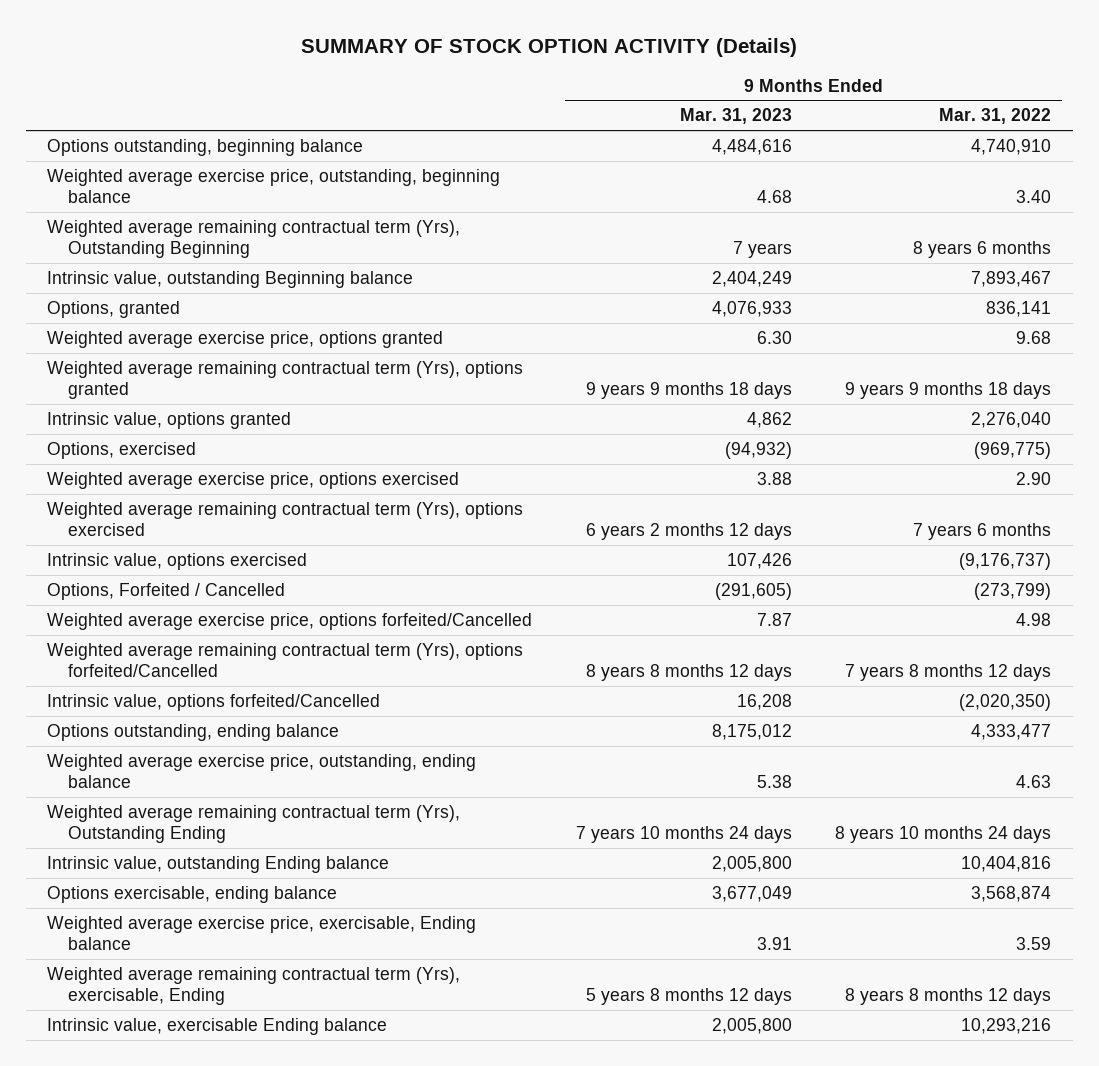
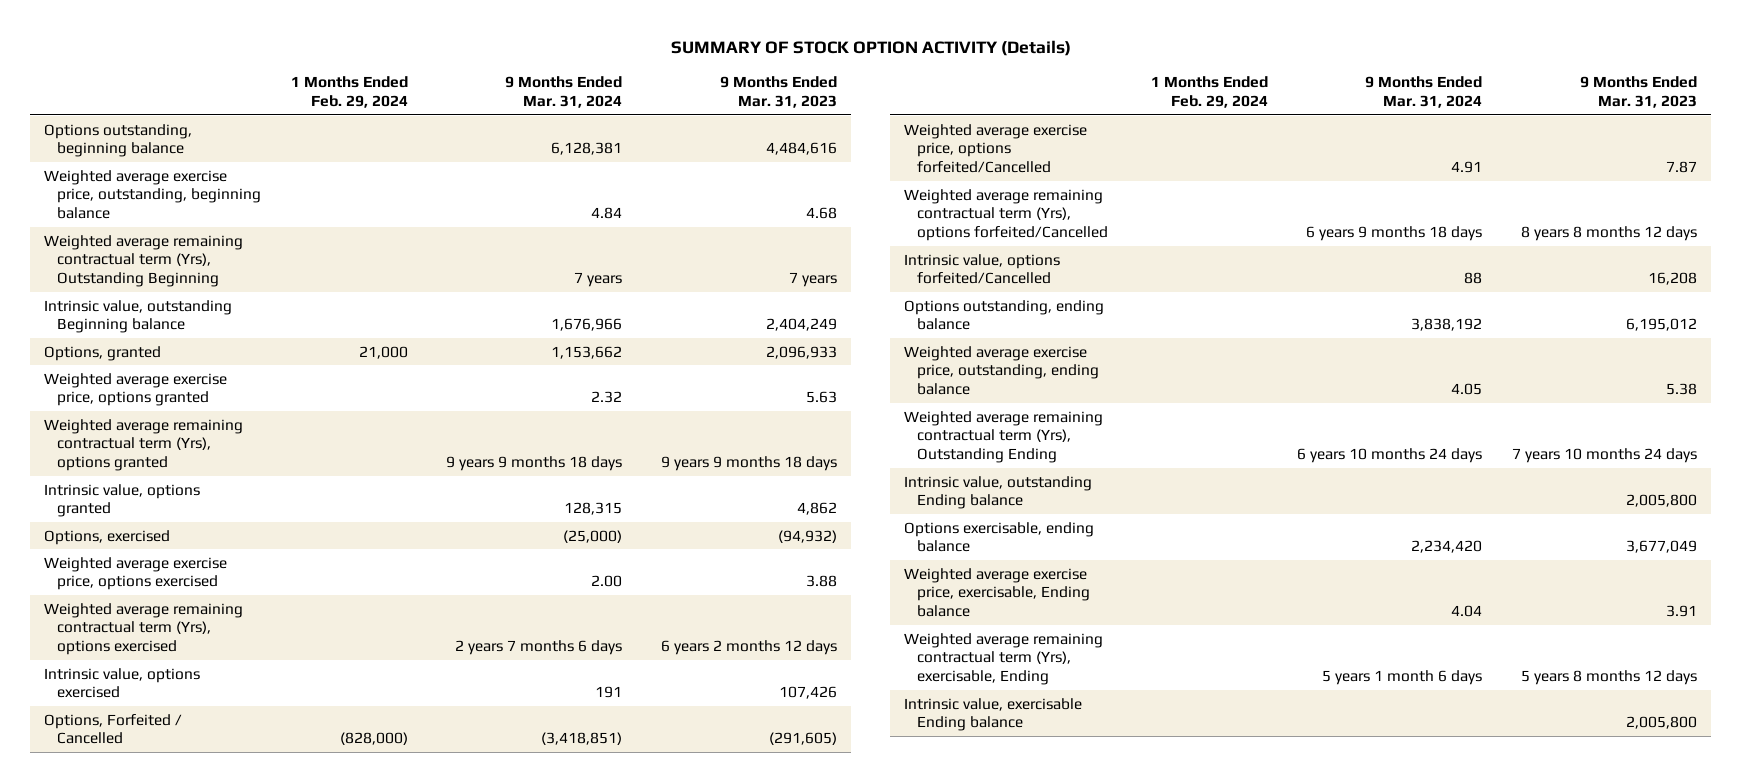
- | 9 Months Ended Mar. 31, 2023 | 9 Months Ended Mar. 31, 2022
+ | 1 Months Ended Feb. 29, 2024 | 9 Months Ended Mar. 31, 2024 | 9 Months Ended Mar. 31, 2023
- Options, granted | 4,076,933 | 836,141
- Weighted average exercise price, options granted | 6.30 | 9.68
+ Options, granted | 21,000 | 1,153,662 | 2,096,933
+ Weighted average exercise price, options granted | | 2.32 | 5.63
- Options outstanding, ending balance | 8,175,012 | 4,333,477
+ Options outstanding, ending balance | | 3,838,192 | 6,195,012

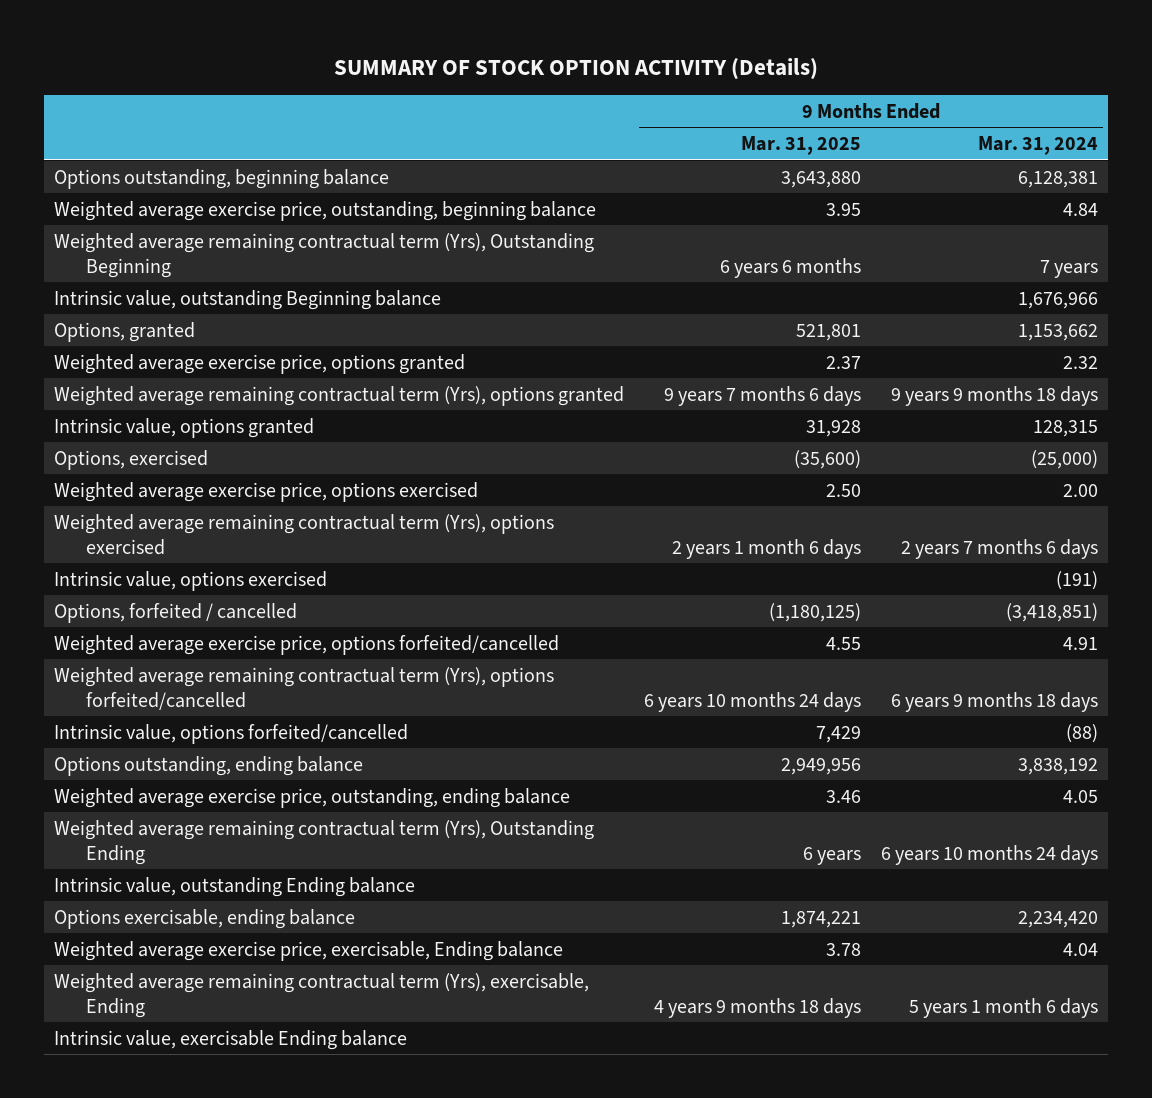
- | 1 Months Ended Feb. 29, 2024 | 9 Months Ended Mar. 31, 2024 | 9 Months Ended Mar. 31, 2023
+ | 9 Months Ended Mar. 31, 2025 | 9 Months Ended Mar. 31, 2024
- Intrinsic value, options exercised | | 191 | 107,426
- Options, Forfeited / Cancelled | (828,000) | (3,418,851) | (291,605)
- Weighted average exercise price, options forfeited/Cancelled | | 4.91 | 7.87
- Weighted average remaining contractual term (Yrs), options forfeited/Cancelled | | 6 years 9 months 18 days | 8 years 8 months 12 days
- Intrinsic value, options forfeited/Cancelled | | 88 | 16,208
+ Intrinsic value, options exercised | | (191)
+ Options, forfeited / cancelled | (1,180,125) | (3,418,851)
+ Weighted average exercise price, options forfeited/cancelled | 4.55 | 4.91
+ Weighted average remaining contractual term (Yrs), options forfeited/cancelled | 6 years 10 months 24 days | 6 years 9 months 18 days
+ Intrinsic value, options forfeited/cancelled | 7,429 | (88)

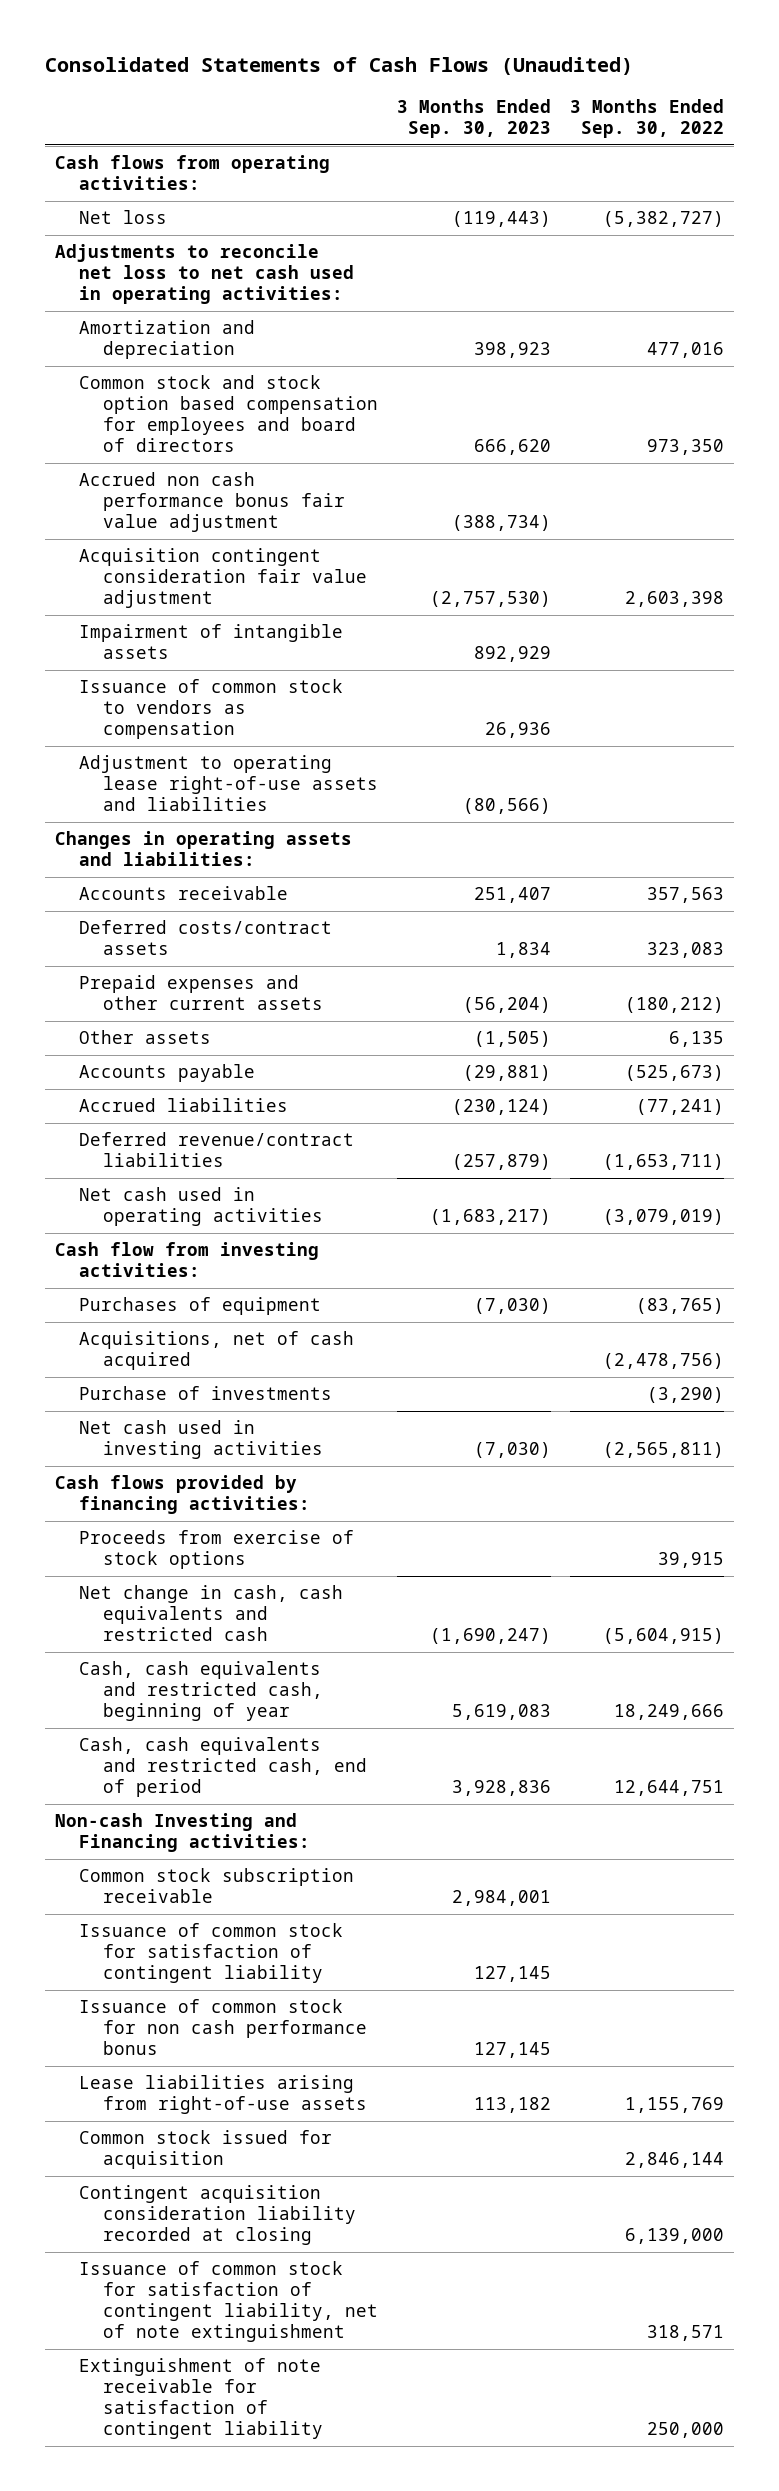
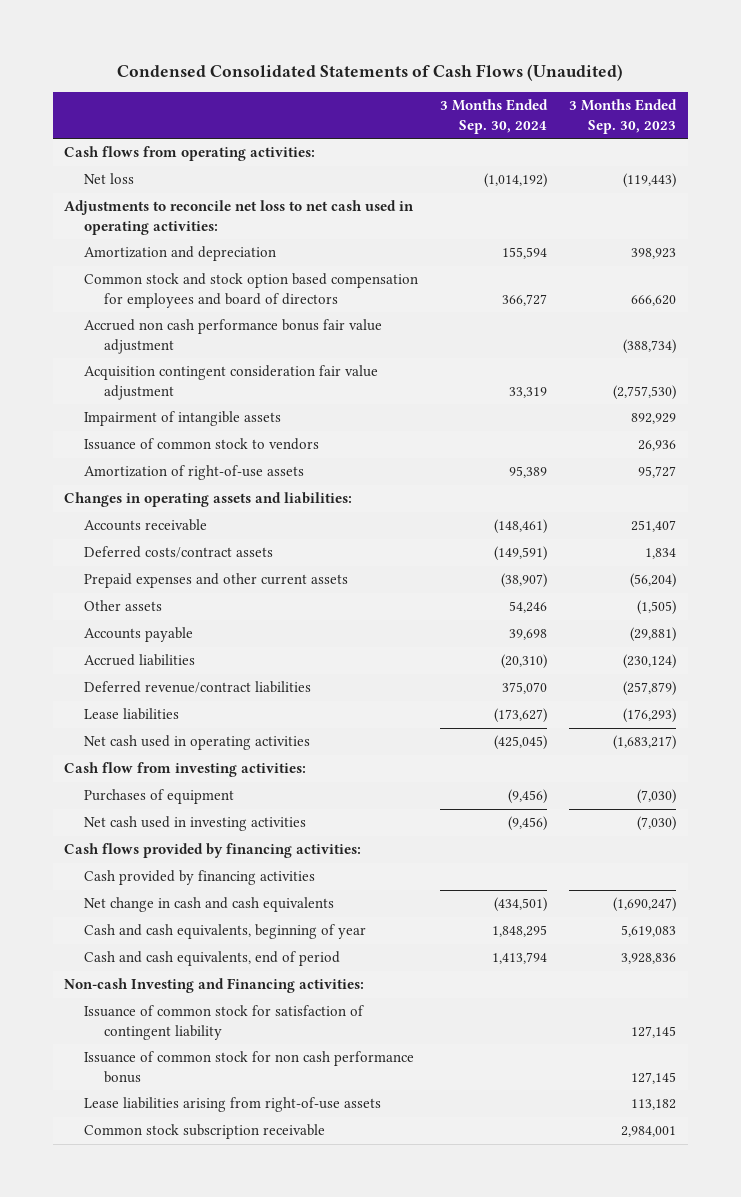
- Consolidated Statements of Cash Flows (Unaudited)
+ Condensed Consolidated Statements of Cash Flows (Unaudited)
- | 3 Months Ended Sep. 30, 2023 | 3 Months Ended Sep. 30, 2022
+ | 3 Months Ended Sep. 30, 2024 | 3 Months Ended Sep. 30, 2023
- Issuance of common stock to vendors as compensation | 26,936 |
- Adjustment to operating lease right-of-use assets and liabilities | (80,566) |
+ Issuance of common stock to vendors | | 26,936
+ Amortization of right-of-use assets | 95,389 | 95,727
+ Lease liabilities | (173,627) | (176,293)
- Acquisitions, net of cash acquired | | (2,478,756)
- Purchase of investments | | (3,290)
- Proceeds from exercise of stock options | | 39,915
- Net change in cash, cash equivalents and restricted cash | (1,690,247) | (5,604,915)
- Cash, cash equivalents and restricted cash, beginning of year | 5,619,083 | 18,249,666
- Cash, cash equivalents and restricted cash, end of period | 3,928,836 | 12,644,751
+ Cash provided by financing activities
+ Net change in cash and cash equivalents | (434,501) | (1,690,247)
+ Cash and cash equivalents, beginning of year | 1,848,295 | 5,619,083
+ Cash and cash equivalents, end of period | 1,413,794 | 3,928,836
- Common stock issued for acquisition | | 2,846,144
- Contingent acquisition consideration liability recorded at closing | | 6,139,000
- Issuance of common stock for satisfaction of contingent liability, net of note extinguishment | | 318,571
- Extinguishment of note receivable for satisfaction of contingent liability | | 250,000
moved down: Common stock subscription receivable | | 2,984,001

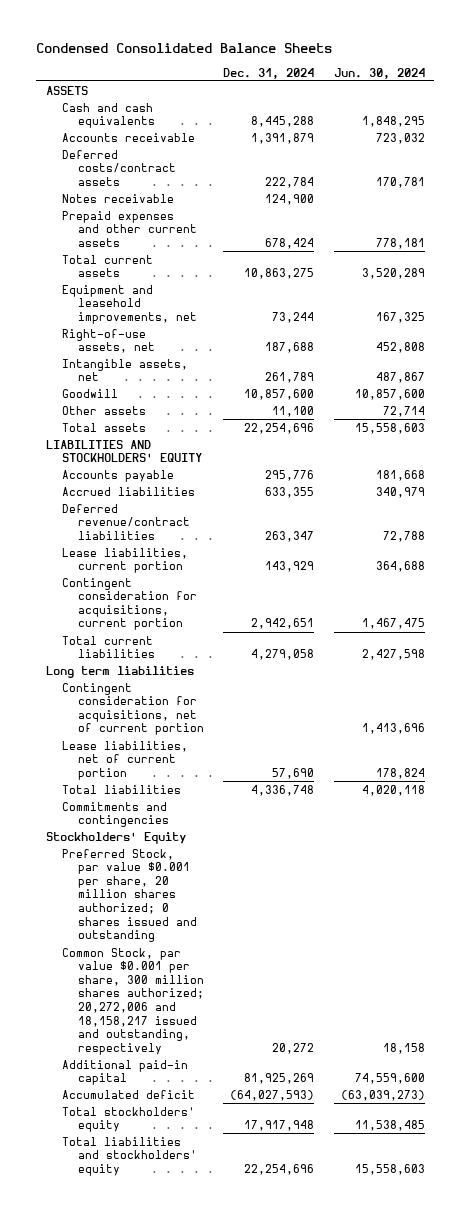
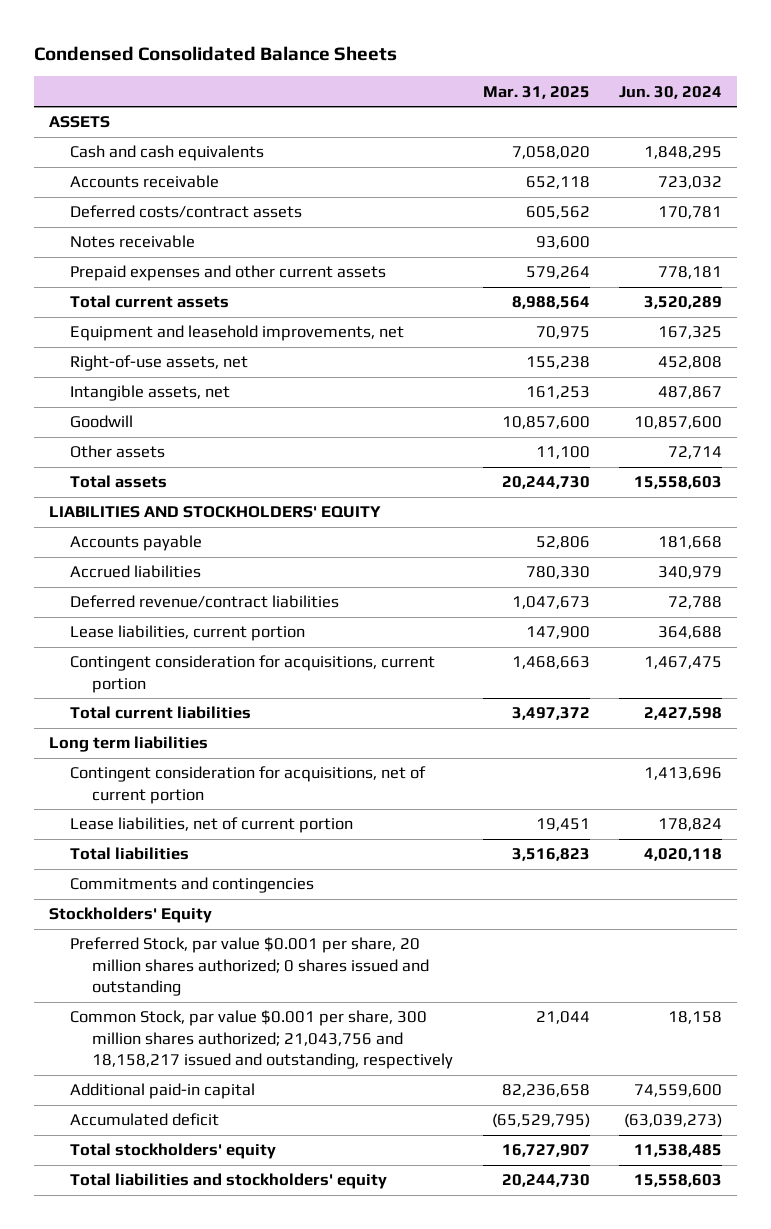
- | Dec. 31, 2024 | Jun. 30, 2024
+ | Mar. 31, 2025 | Jun. 30, 2024
- Common Stock, par value $0.001 per share, 300 million shares authorized; 20,272,006 and 18,158,217 issued and outstanding, respectively | 20,272 | 18,158
+ Common Stock, par value $0.001 per share, 300 million shares authorized; 21,043,756 and 18,158,217 issued and outstanding, respectively | 21,044 | 18,158

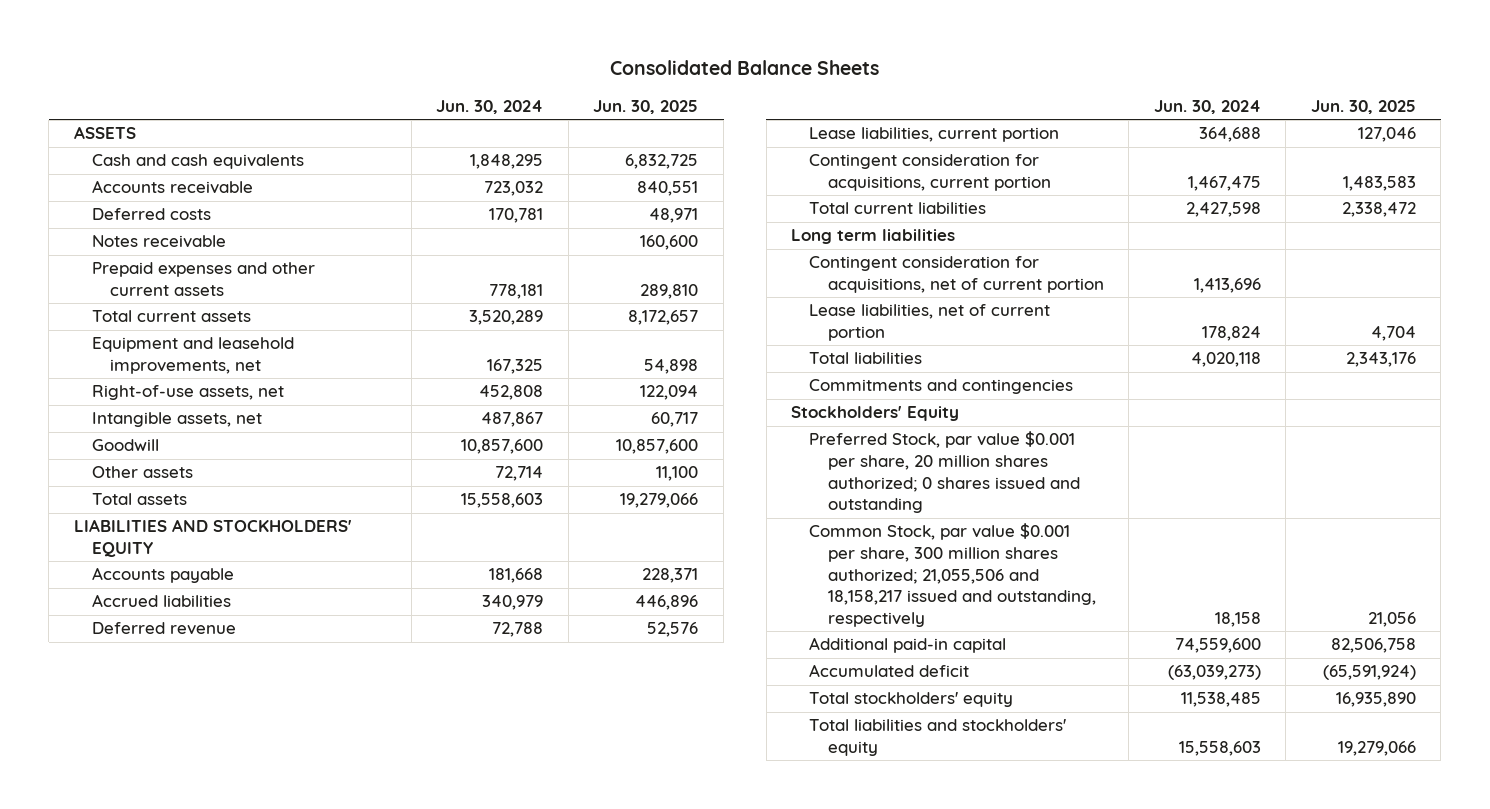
- Condensed Consolidated Balance Sheets
+ Consolidated Balance Sheets
- | Mar. 31, 2025 | Jun. 30, 2024
+ | Jun. 30, 2024 | Jun. 30, 2025
- Deferred costs/contract assets | 605,562 | 170,781
+ Deferred costs | 170,781 | 48,971
- Deferred revenue/contract liabilities | 1,047,673 | 72,788
+ Deferred revenue | 72,788 | 52,576
- Common Stock, par value $0.001 per share, 300 million shares authorized; 21,043,756 and 18,158,217 issued and outstanding, respectively | 21,044 | 18,158
+ Common Stock, par value $0.001 per share, 300 million shares authorized; 21,055,506 and 18,158,217 issued and outstanding, respectively | 18,158 | 21,056

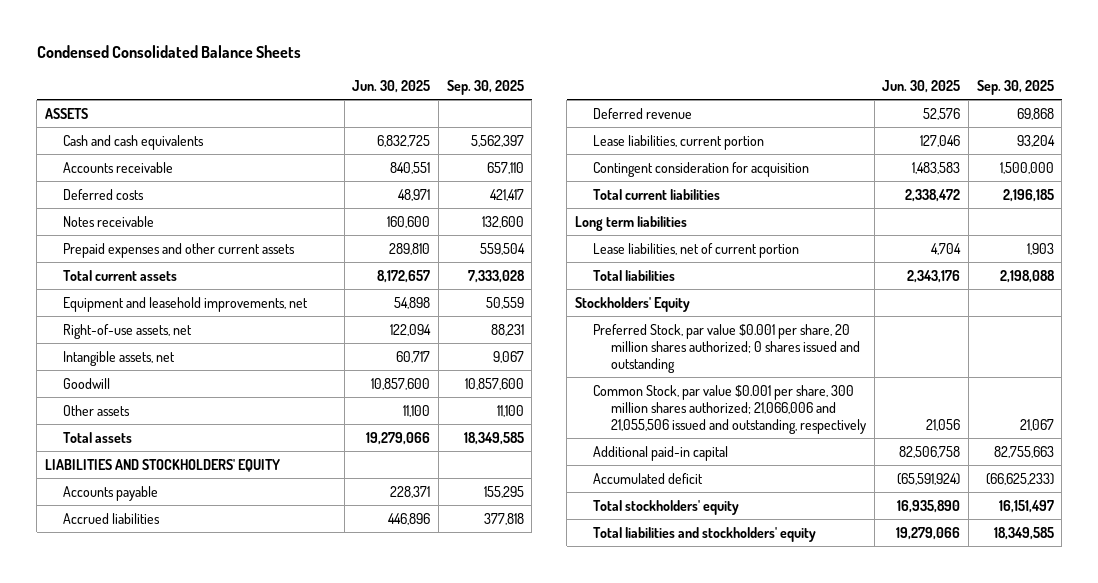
- Consolidated Balance Sheets
+ Condensed Consolidated Balance Sheets
- | Jun. 30, 2024 | Jun. 30, 2025
+ | Jun. 30, 2025 | Sep. 30, 2025
- Contingent consideration for acquisitions, current portion | 1,467,475 | 1,483,583
+ Contingent consideration for acquisition | 1,483,583 | 1,500,000
- Contingent consideration for acquisitions, net of current portion | 1,413,696 |
- Commitments and contingencies
- Common Stock, par value $0.001 per share, 300 million shares authorized; 21,055,506 and 18,158,217 issued and outstanding, respectively | 18,158 | 21,056
+ Common Stock, par value $0.001 per share, 300 million shares authorized; 21,066,006 and 21,055,506 issued and outstanding, respectively | 21,056 | 21,067

